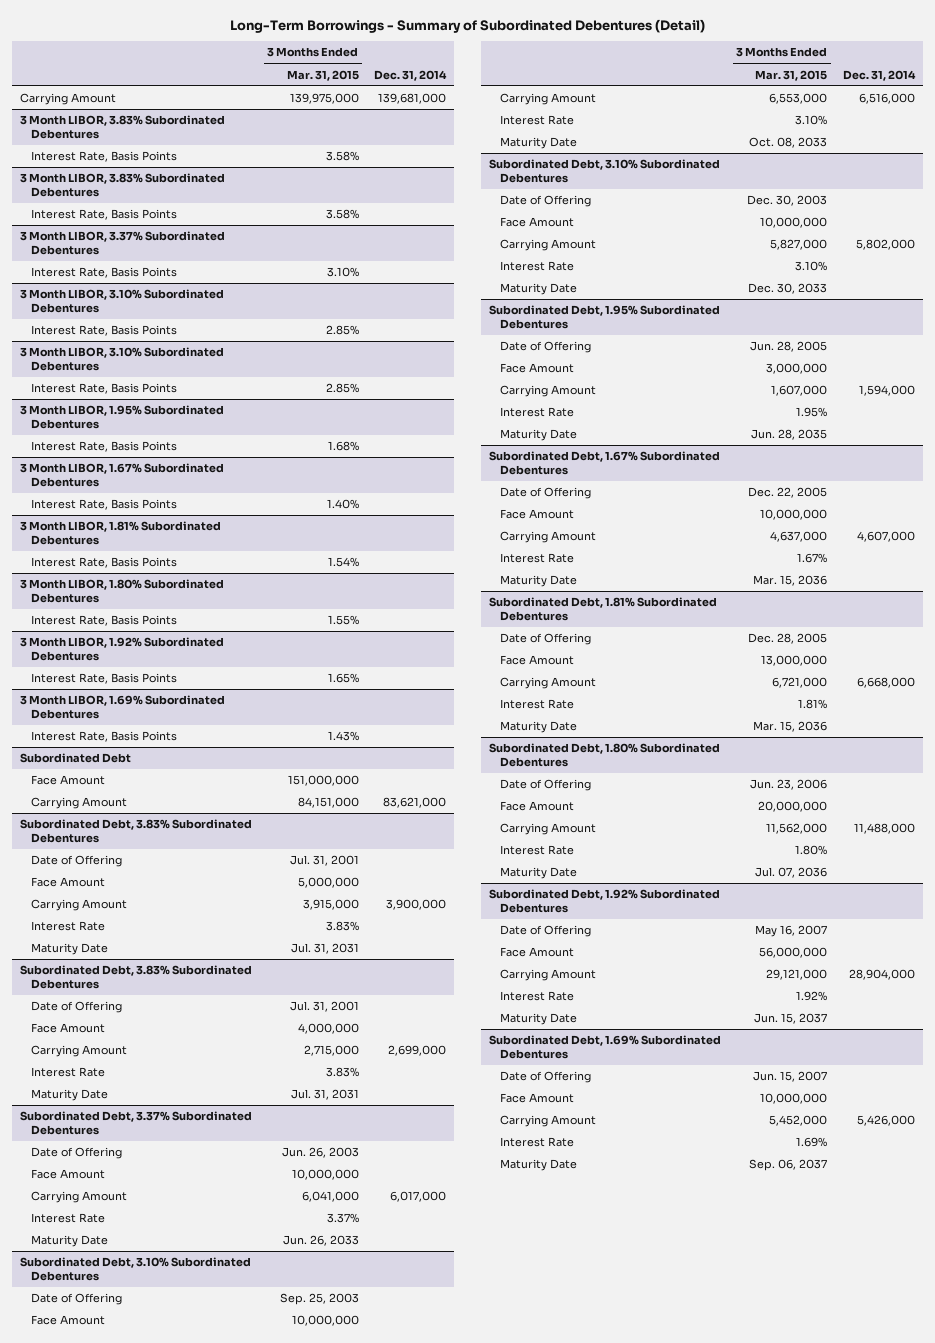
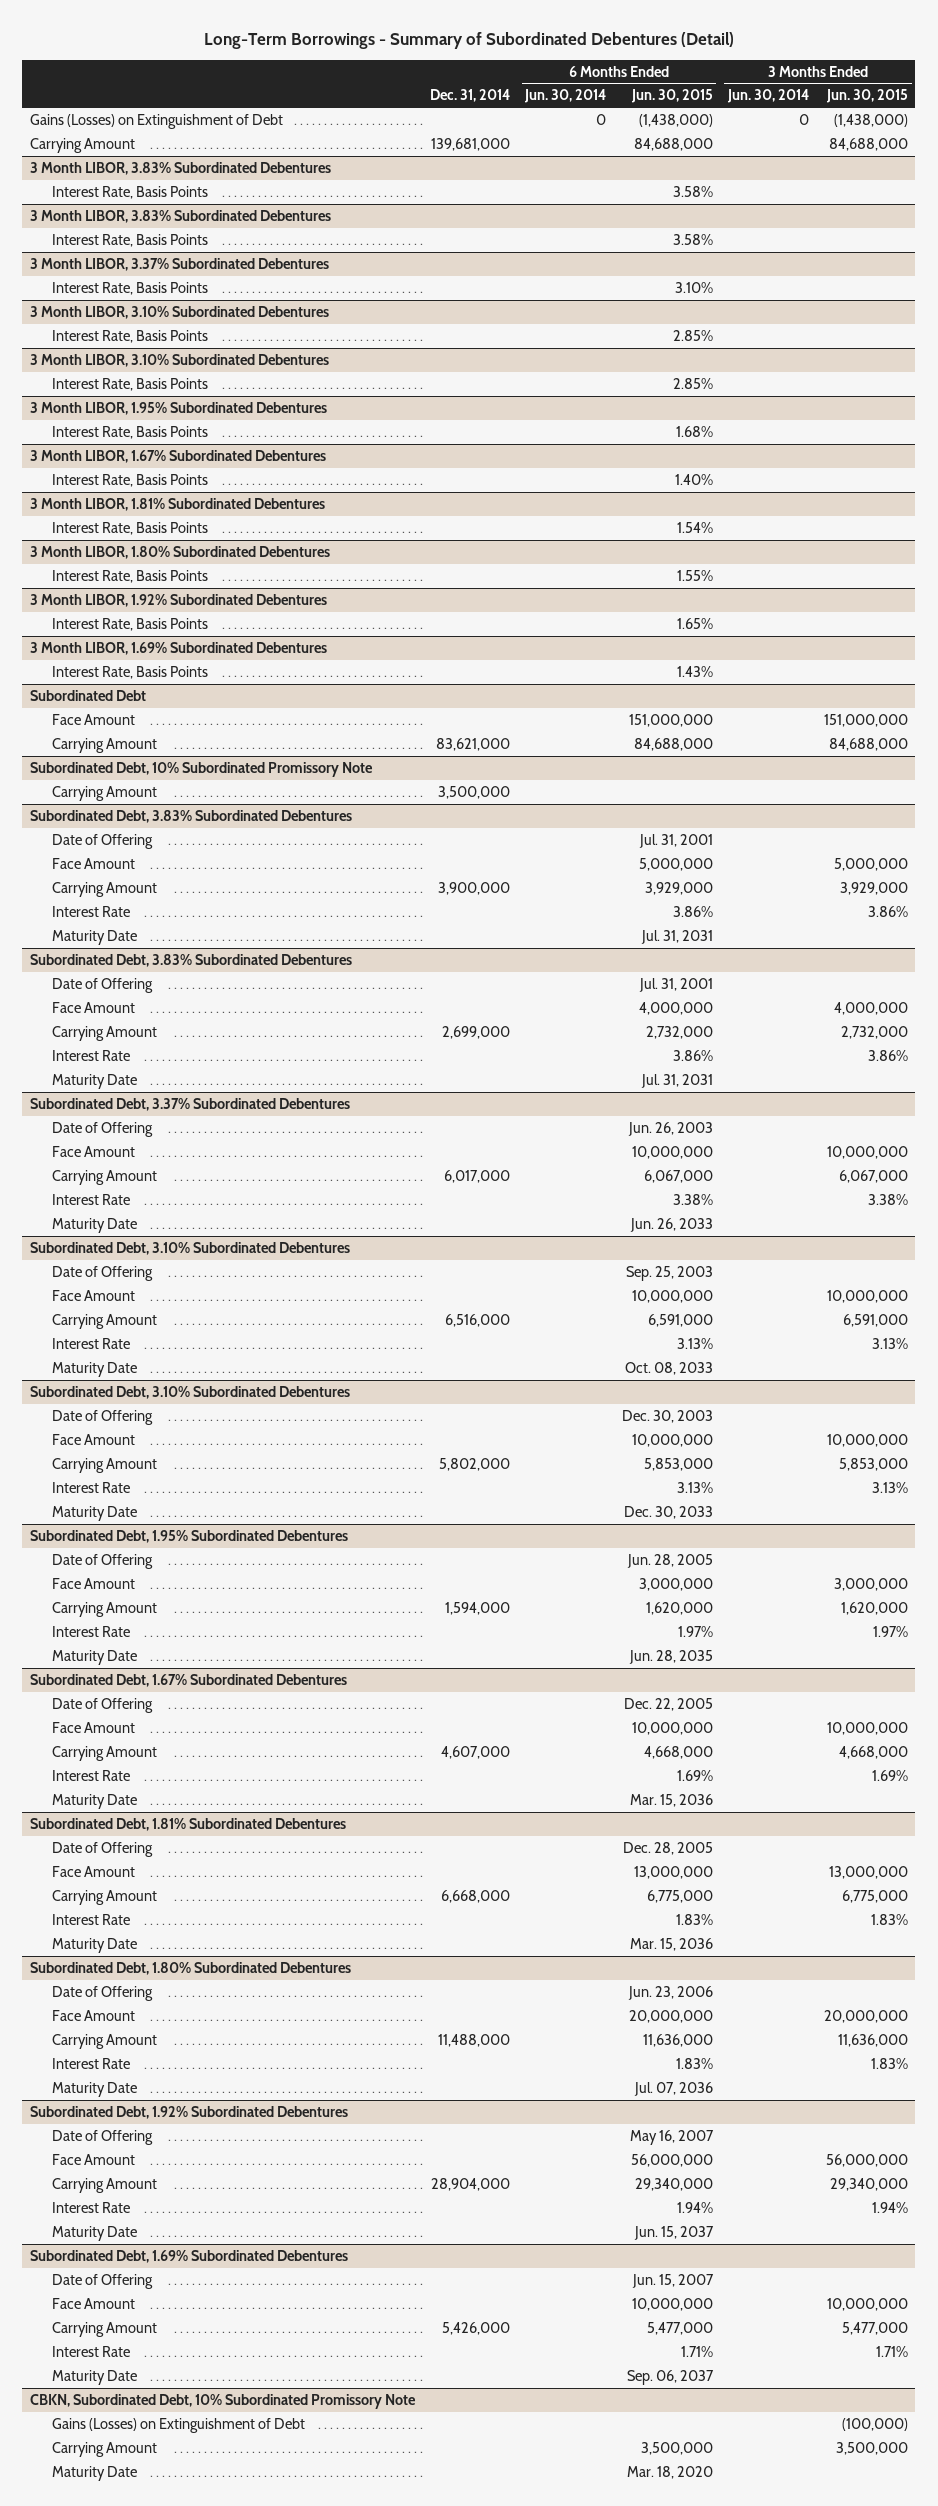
- | 3 Months Ended Mar. 31, 2015 | Dec. 31, 2014
+ | Dec. 31, 2014 | 6 Months Ended Jun. 30, 2014 | 6 Months Ended Jun. 30, 2015 | 3 Months Ended Jun. 30, 2014 | 3 Months Ended Jun. 30, 2015
+ Gains (Losses) on Extinguishment of Debt | | 0 | (1,438,000) | 0 | (1,438,000)
+ Subordinated Debt, 10% Subordinated Promissory Note
+ Carrying Amount | 3,500,000 | | | |
+ CBKN, Subordinated Debt, 10% Subordinated Promissory Note
+ Gains (Losses) on Extinguishment of Debt | | | | | (100,000)
+ Carrying Amount | | | 3,500,000 | | 3,500,000
+ Maturity Date | | | Mar. 18, 2020 | |

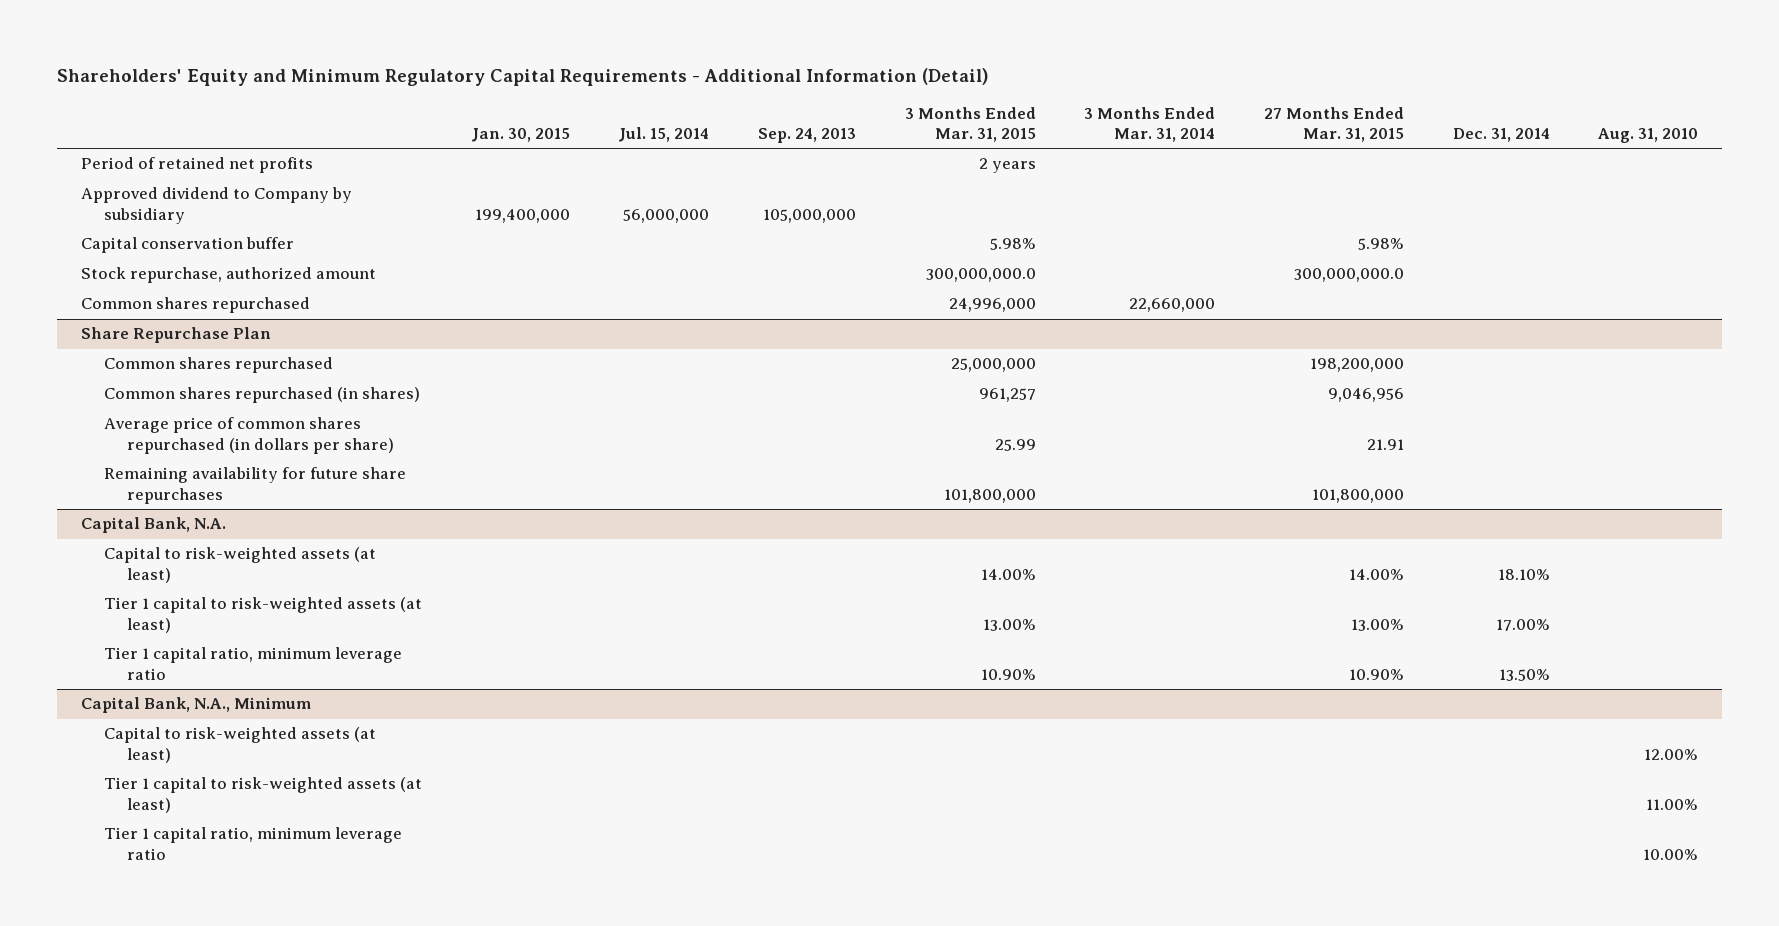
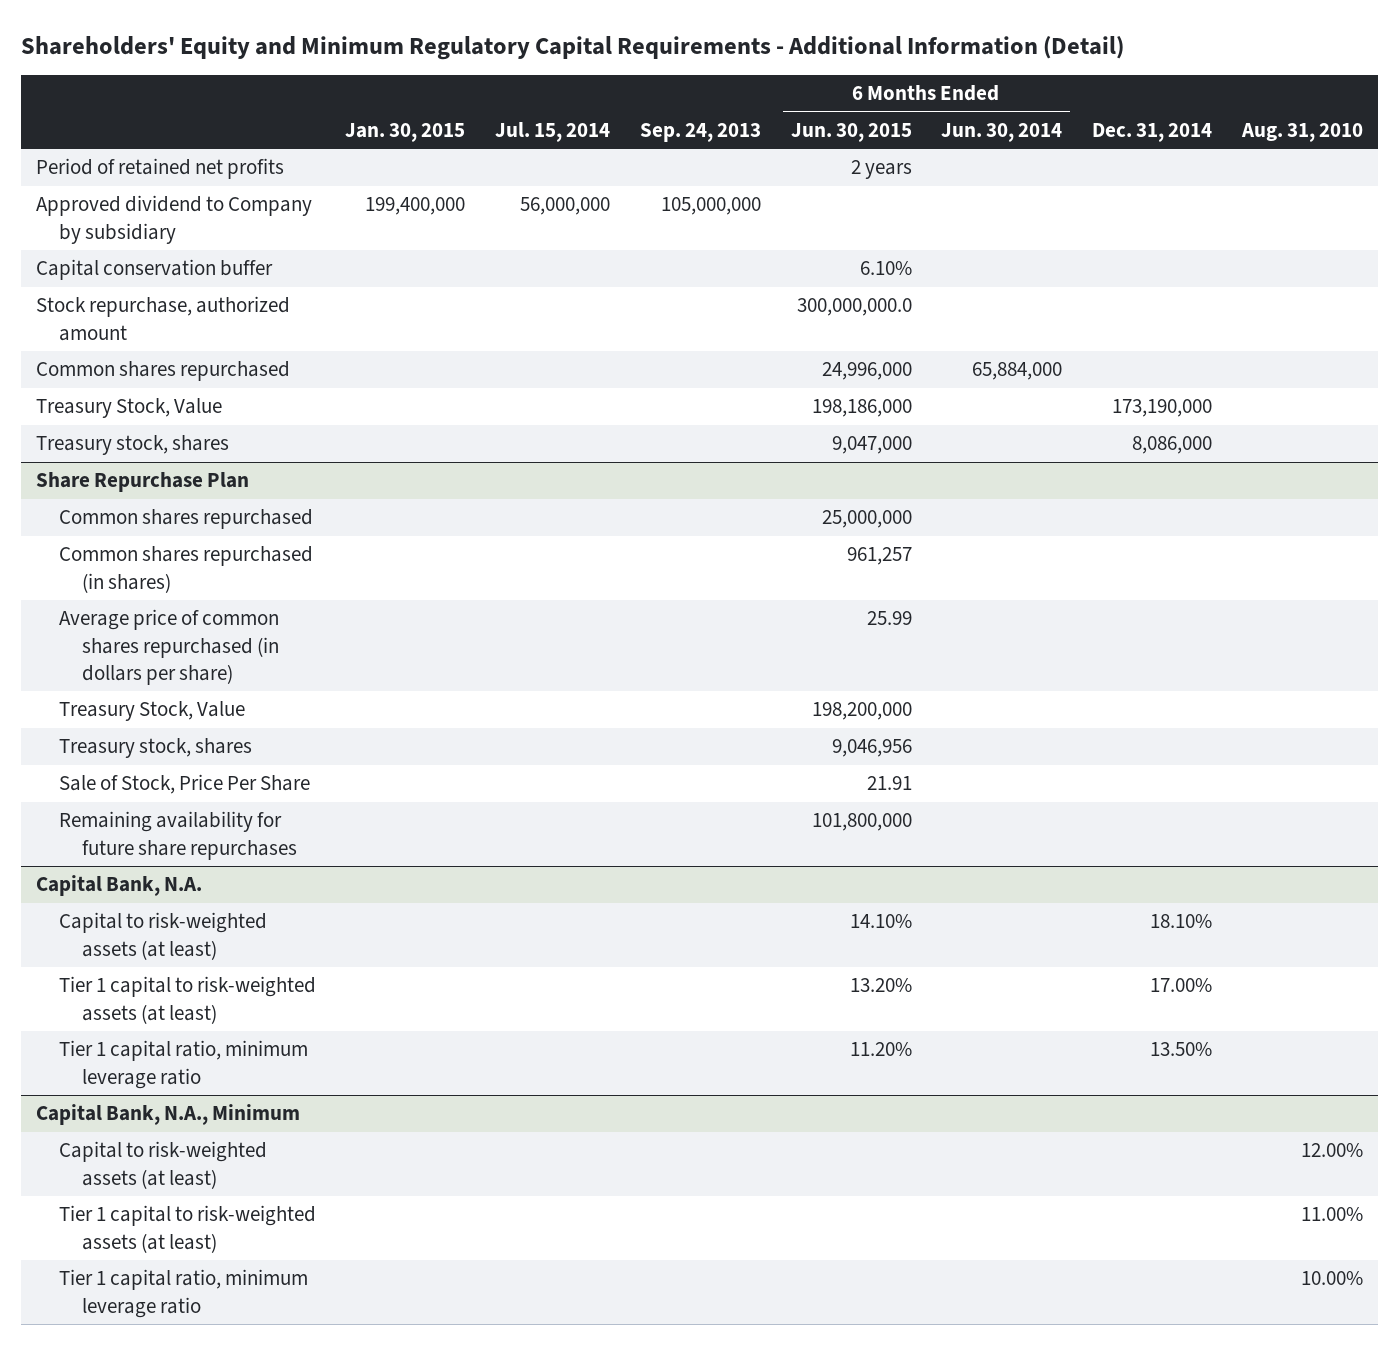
- | Jan. 30, 2015 | Jul. 15, 2014 | Sep. 24, 2013 | 3 Months Ended Mar. 31, 2015 | 3 Months Ended Mar. 31, 2014 | 27 Months Ended Mar. 31, 2015 | Dec. 31, 2014 | Aug. 31, 2010
+ | Jan. 30, 2015 | Jul. 15, 2014 | Sep. 24, 2013 | 6 Months Ended Jun. 30, 2015 | 6 Months Ended Jun. 30, 2014 | Dec. 31, 2014 | Aug. 31, 2010
+ Treasury Stock, Value | | | | 198,186,000 | | 173,190,000 |
+ Treasury stock, shares | | | | 9,047,000 | | 8,086,000 |
@ Share Repurchase Plan
+ Treasury Stock, Value | | | | 198,200,000 | | |
+ Treasury stock, shares | | | | 9,046,956 | | |
+ Sale of Stock, Price Per Share | | | | 21.91 | | |

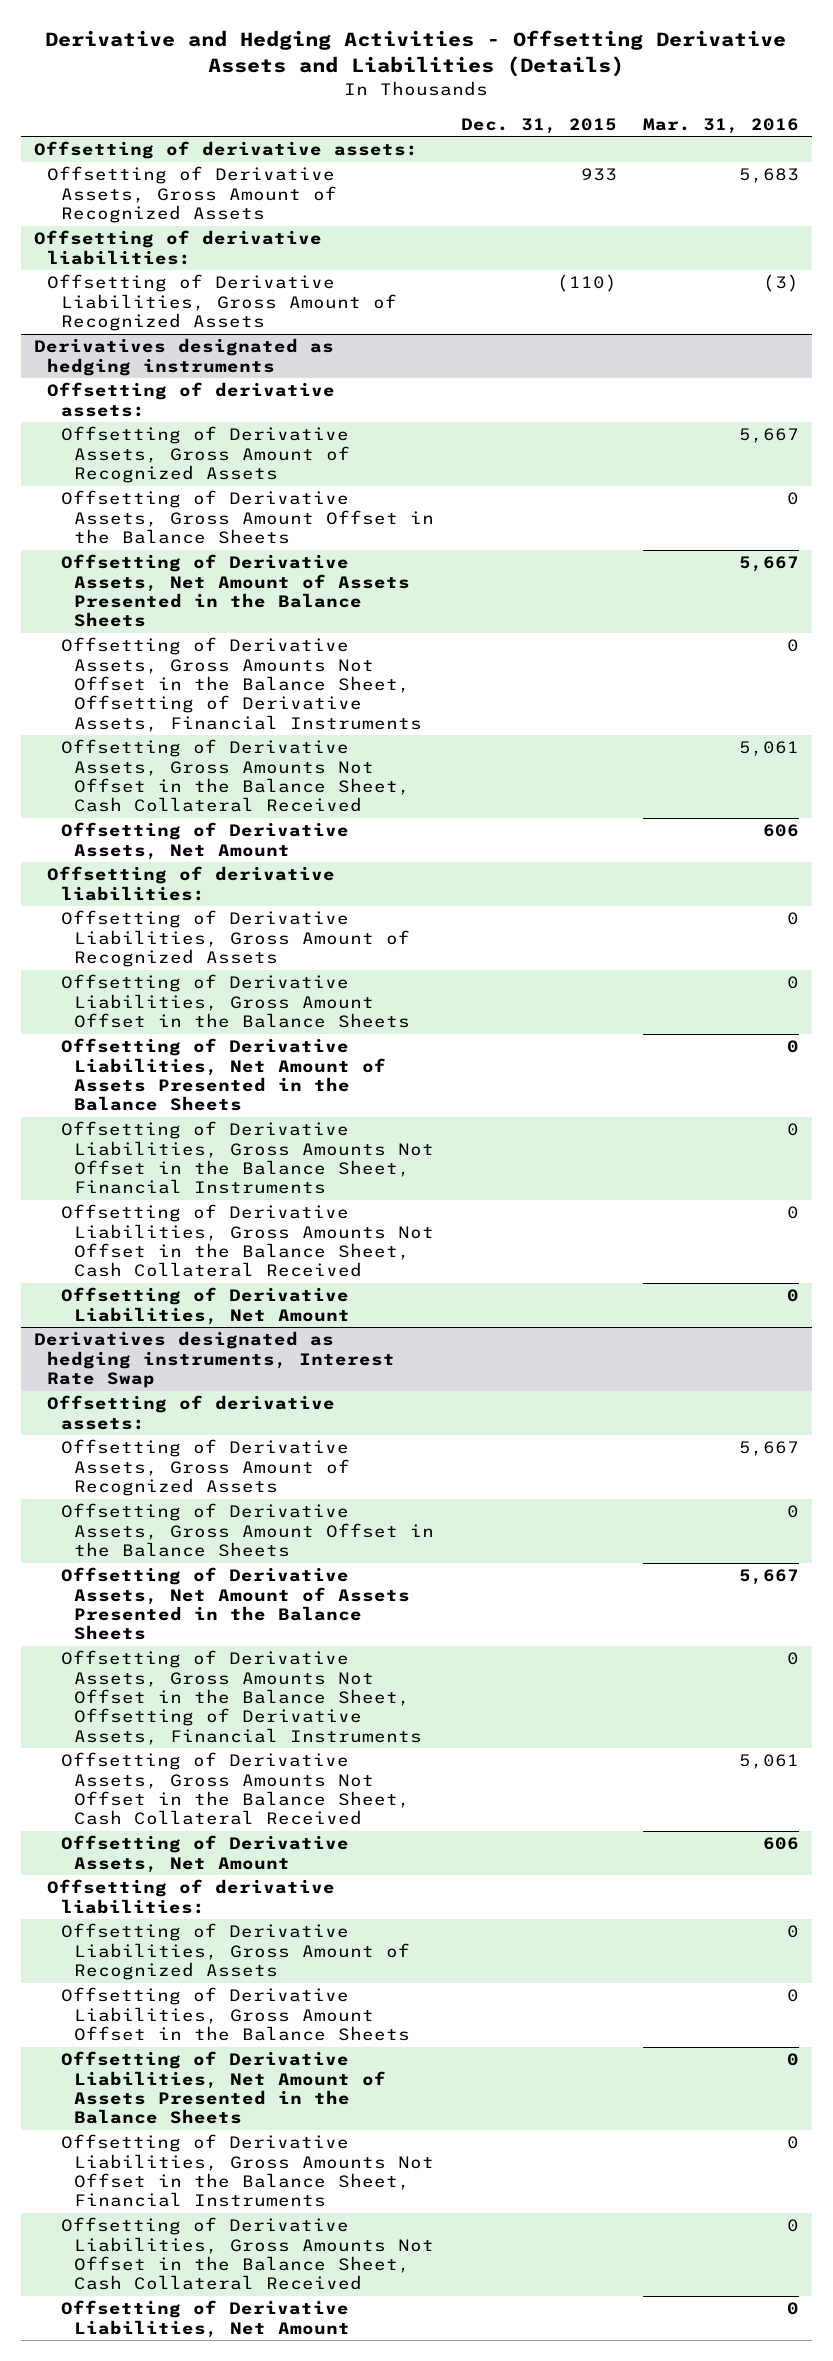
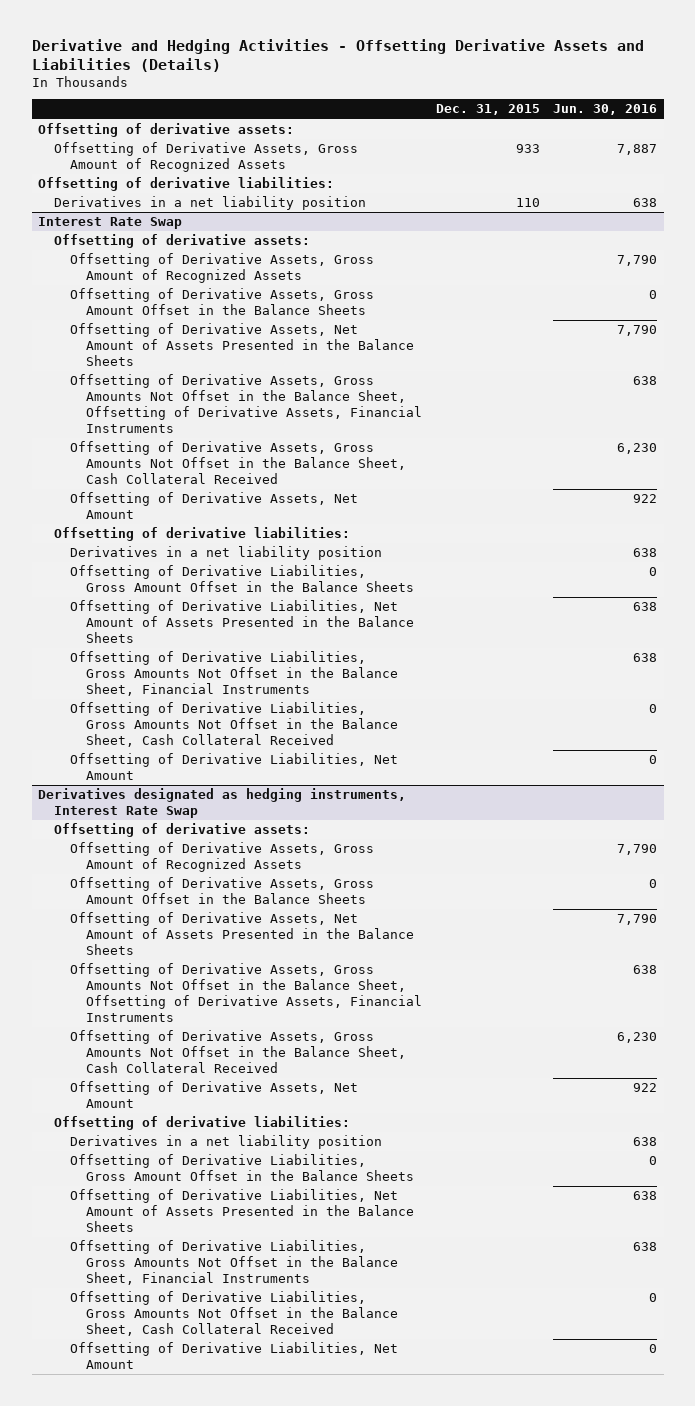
- | Dec. 31, 2015 | Mar. 31, 2016
+ | Dec. 31, 2015 | Jun. 30, 2016
- Offsetting of Derivative Liabilities, Gross Amount of Recognized Assets | (110) | (3)
- Derivatives designated as hedging instruments
- Offsetting of derivative assets:
- Offsetting of Derivative Assets, Gross Amount of Recognized Assets | | 5,667
- Offsetting of Derivative Assets, Gross Amount Offset in the Balance Sheets | | 0
- Offsetting of Derivative Assets, Net Amount of Assets Presented in the Balance Sheets | | 5,667
- Offsetting of Derivative Assets, Gross Amounts Not Offset in the Balance Sheet, Offsetting of Derivative Assets, Financial Instruments | | 0
- Offsetting of Derivative Assets, Gross Amounts Not Offset in the Balance Sheet, Cash Collateral Received | | 5,061
- Offsetting of Derivative Assets, Net Amount | | 606
- Offsetting of derivative liabilities:
- Offsetting of Derivative Liabilities, Gross Amount of Recognized Assets | | 0
- Offsetting of Derivative Liabilities, Gross Amount Offset in the Balance Sheets | | 0
- Offsetting of Derivative Liabilities, Net Amount of Assets Presented in the Balance Sheets | | 0
- Offsetting of Derivative Liabilities, Gross Amounts Not Offset in the Balance Sheet, Financial Instruments | | 0
- Offsetting of Derivative Liabilities, Gross Amounts Not Offset in the Balance Sheet, Cash Collateral Received | | 0
- Offsetting of Derivative Liabilities, Net Amount | | 0
+ Derivatives in a net liability position | 110 | 638
+ Interest Rate Swap
+ Offsetting of derivative assets:
+ Offsetting of Derivative Assets, Gross Amount of Recognized Assets | | 7,790
+ Offsetting of Derivative Assets, Gross Amount Offset in the Balance Sheets | | 0
+ Offsetting of Derivative Assets, Net Amount of Assets Presented in the Balance Sheets | | 7,790
+ Offsetting of Derivative Assets, Gross Amounts Not Offset in the Balance Sheet, Offsetting of Derivative Assets, Financial Instruments | | 638
+ Offsetting of Derivative Assets, Gross Amounts Not Offset in the Balance Sheet, Cash Collateral Received | | 6,230
+ Offsetting of Derivative Assets, Net Amount | | 922
+ Offsetting of derivative liabilities:
+ Derivatives in a net liability position | | 638
+ Offsetting of Derivative Liabilities, Gross Amount Offset in the Balance Sheets | | 0
+ Offsetting of Derivative Liabilities, Net Amount of Assets Presented in the Balance Sheets | | 638
+ Offsetting of Derivative Liabilities, Gross Amounts Not Offset in the Balance Sheet, Financial Instruments | | 638
+ Offsetting of Derivative Liabilities, Gross Amounts Not Offset in the Balance Sheet, Cash Collateral Received | | 0
+ Offsetting of Derivative Liabilities, Net Amount | | 0
@ Derivatives designated as hedging instruments, Interest Rate Swap
- Offsetting of Derivative Liabilities, Gross Amount of Recognized Assets | | 0
+ Derivatives in a net liability position | | 638

